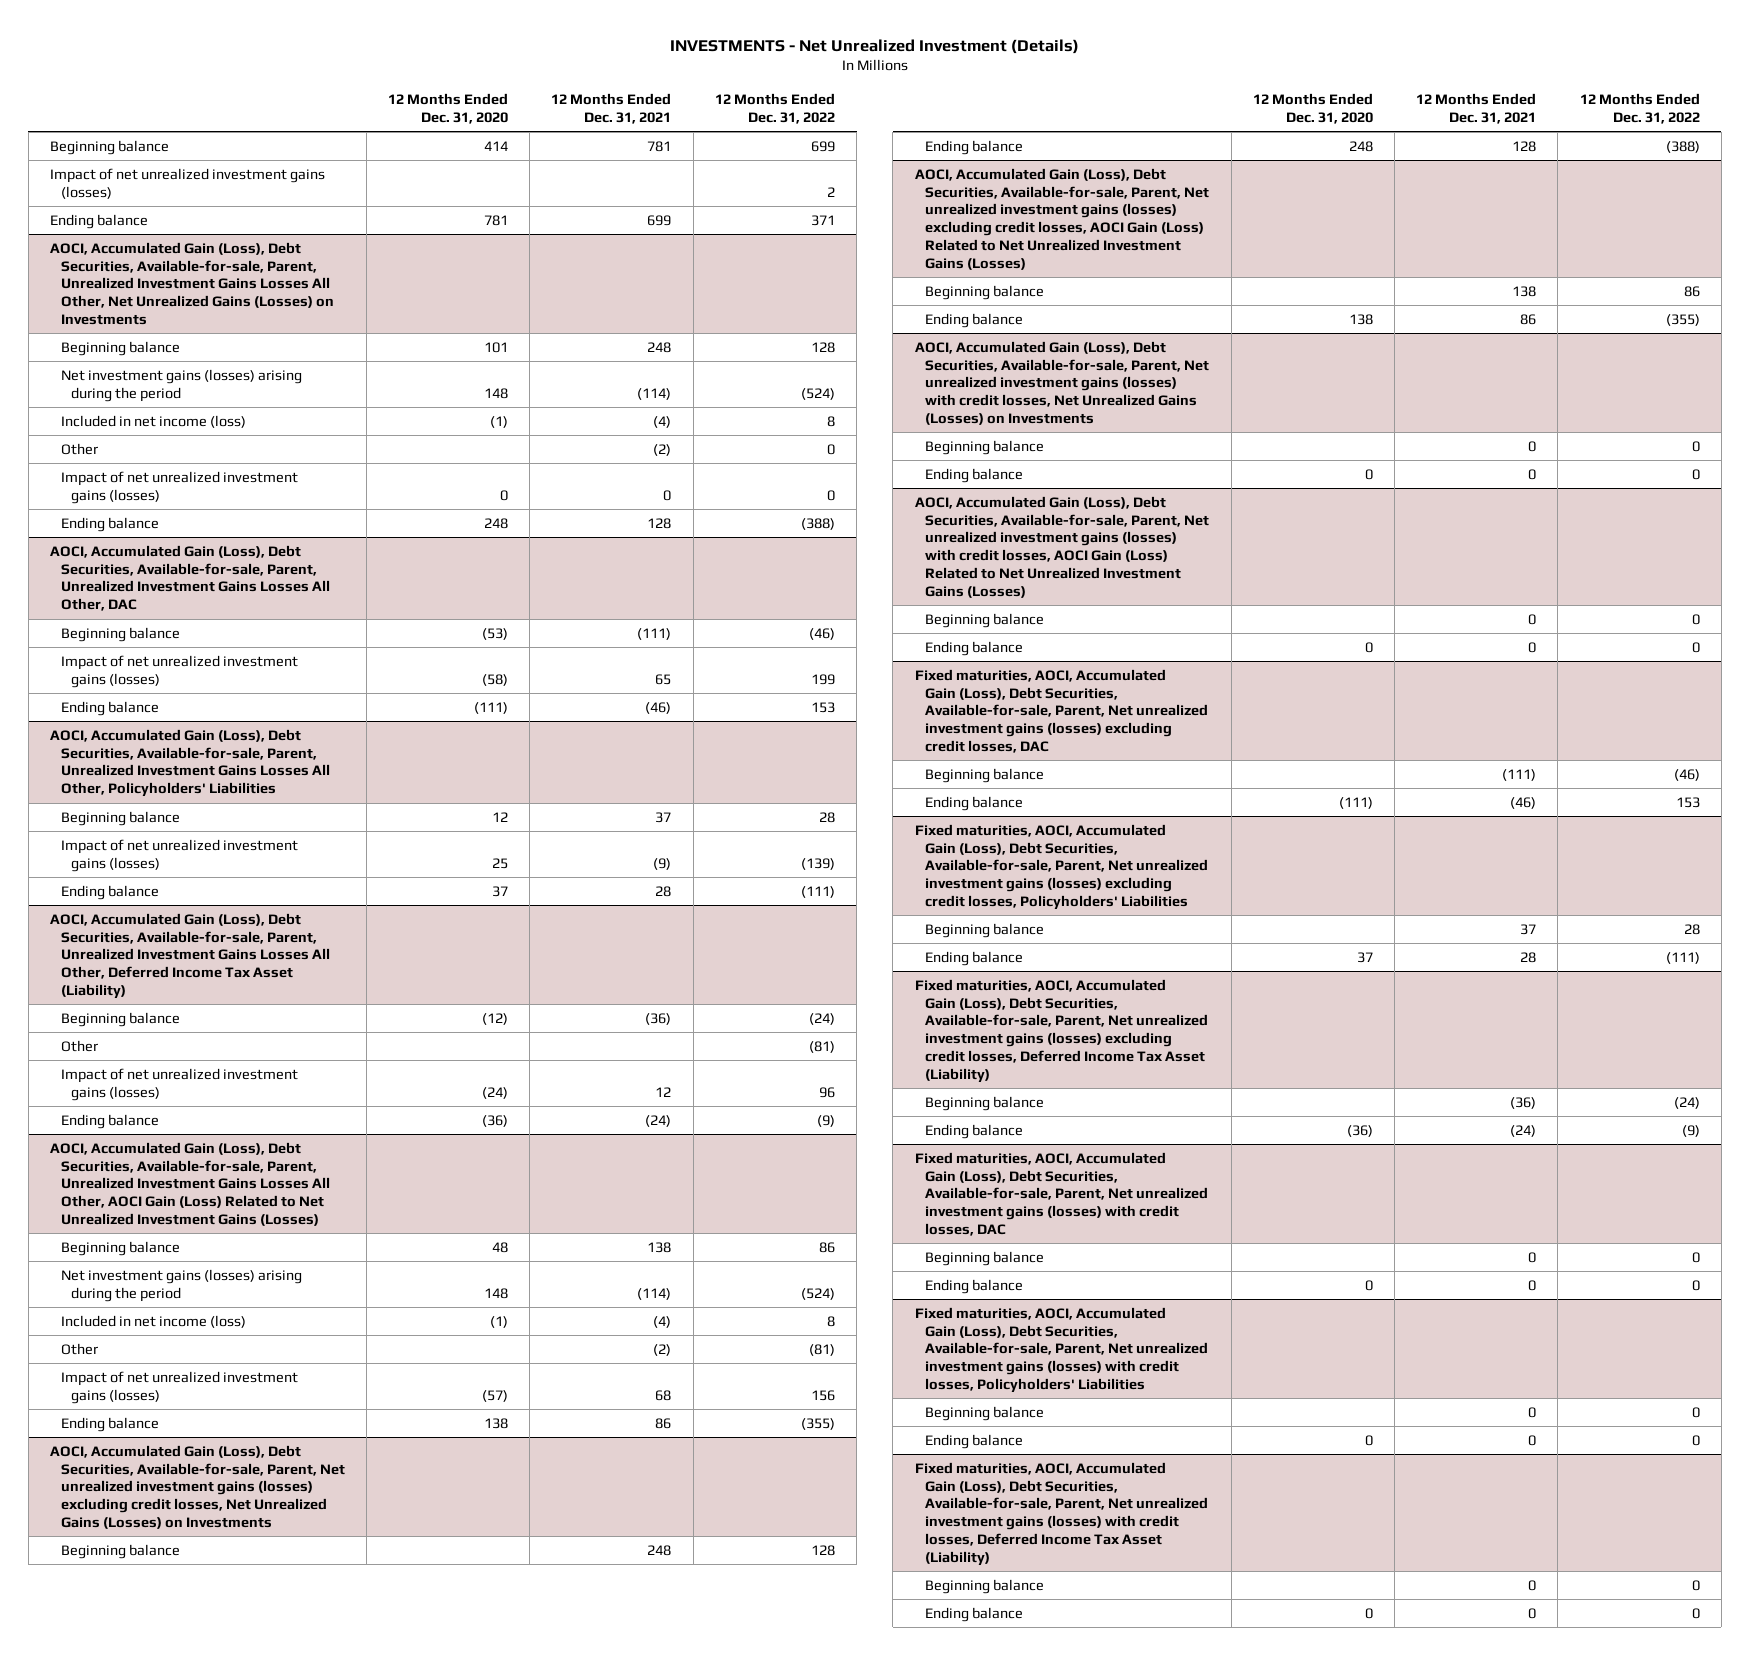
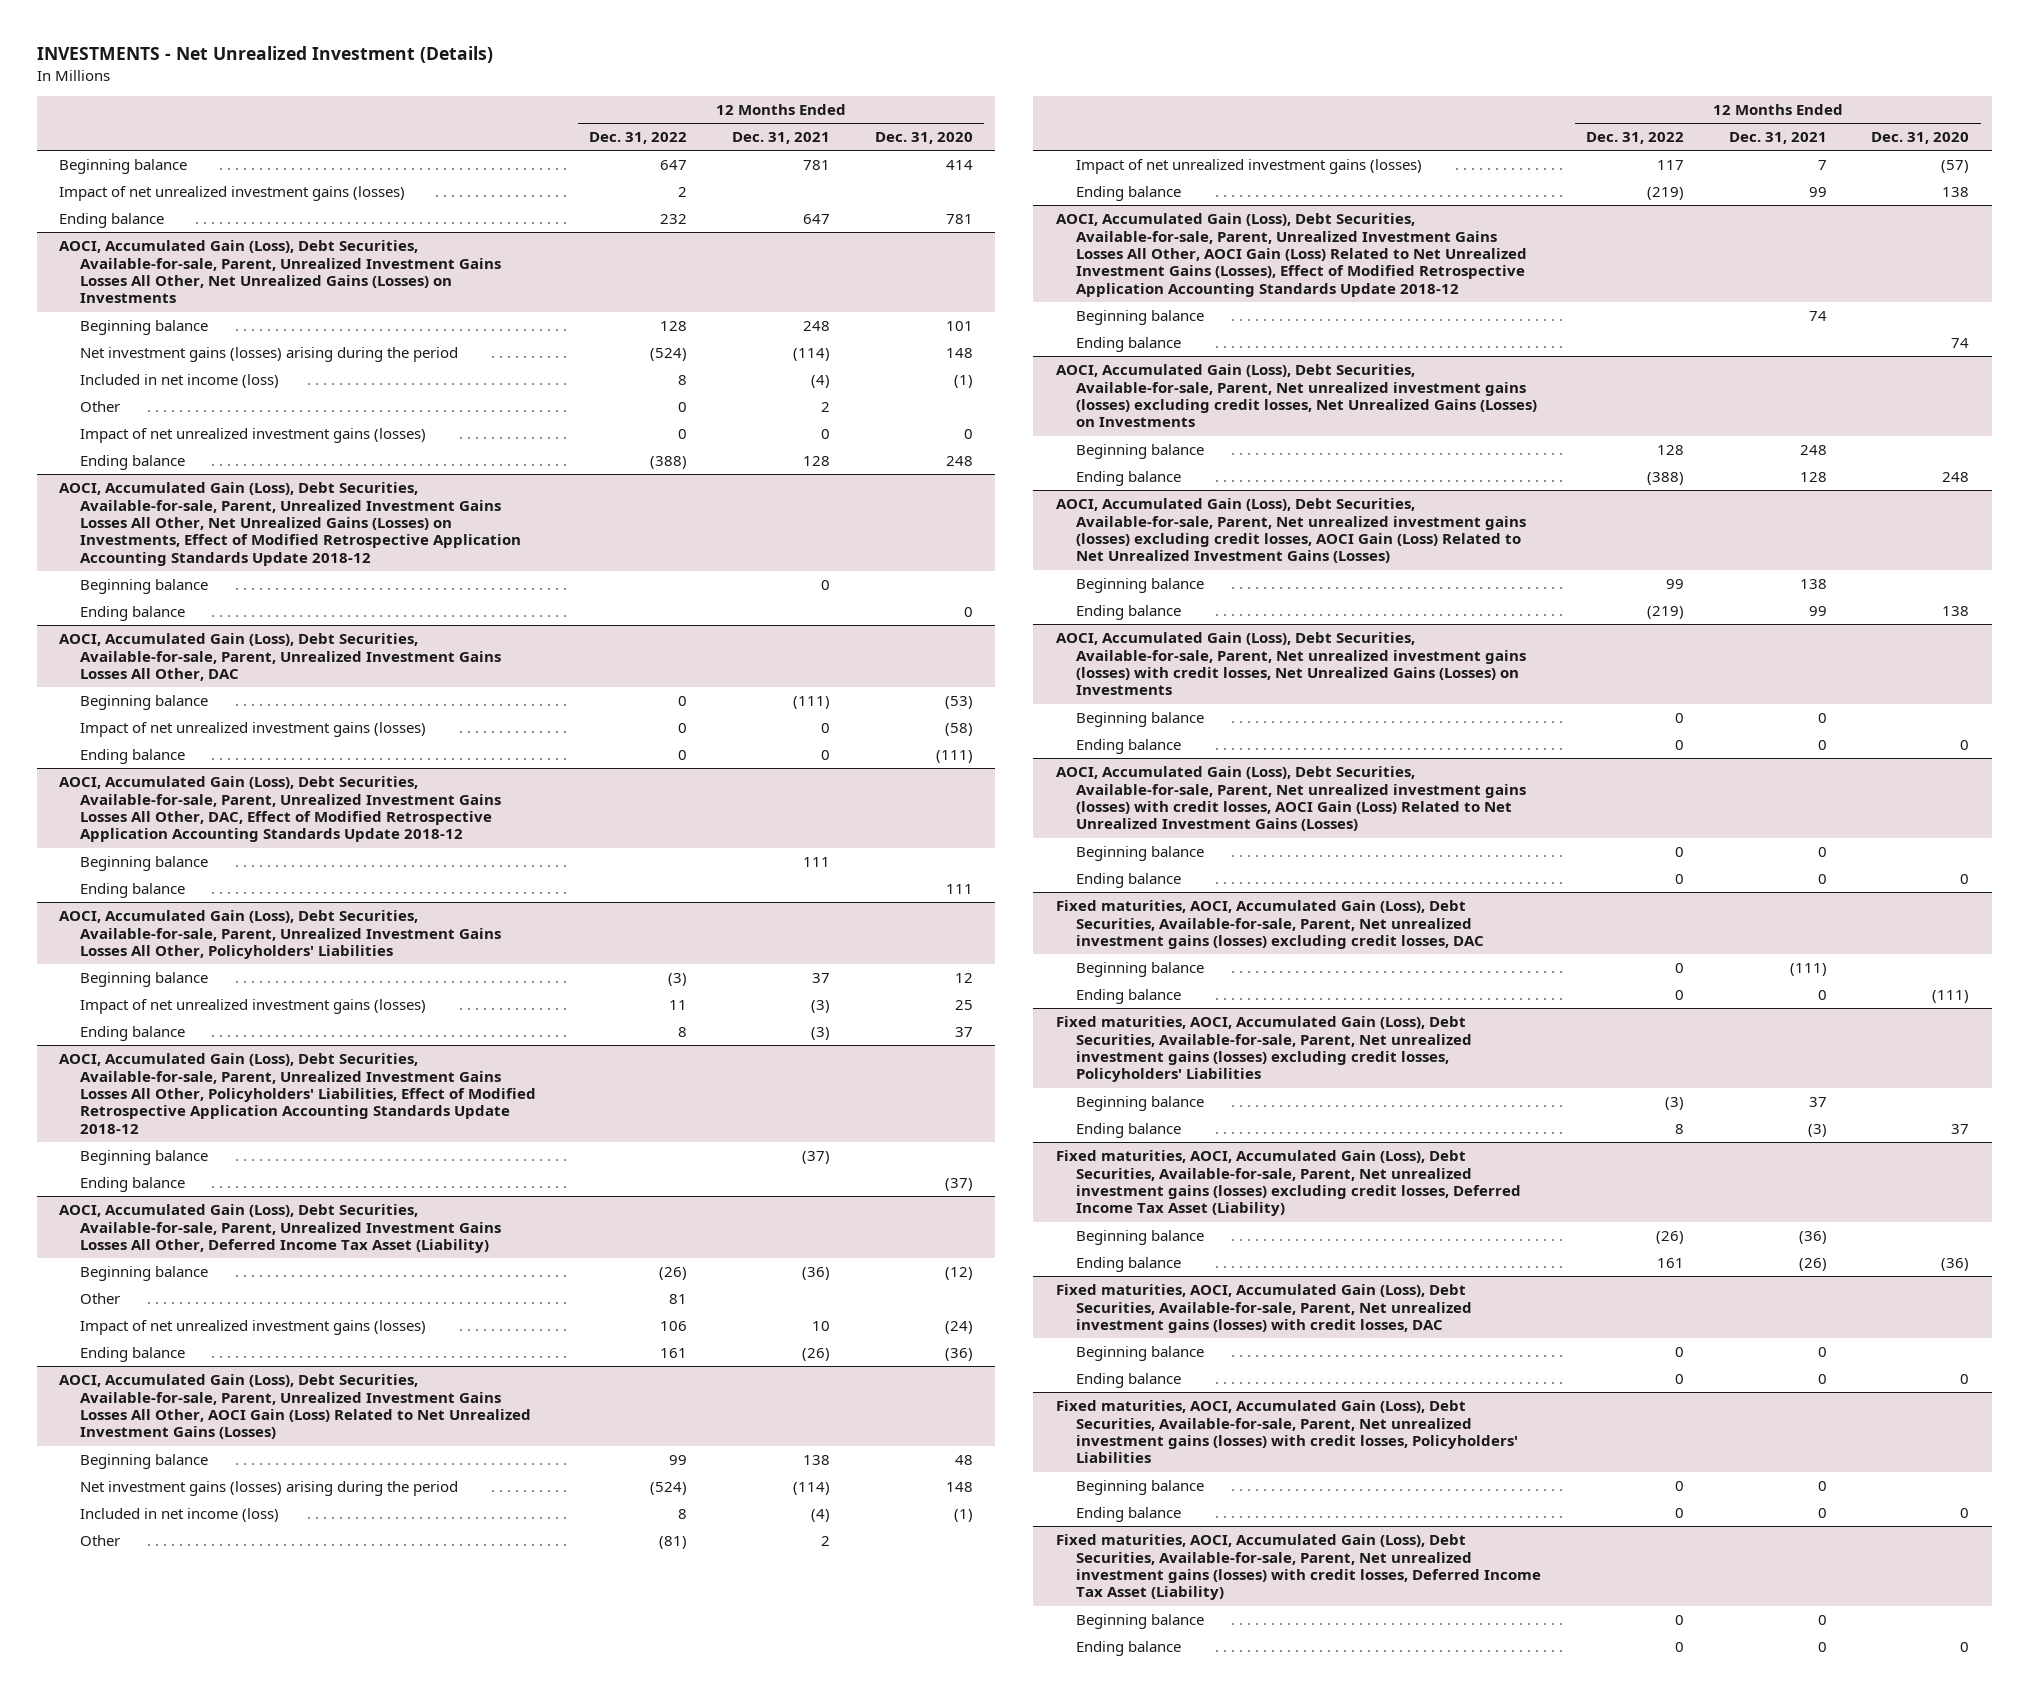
- | 12 Months Ended Dec. 31, 2020 | 12 Months Ended Dec. 31, 2021 | 12 Months Ended Dec. 31, 2022
+ | 12 Months Ended Dec. 31, 2022 | 12 Months Ended Dec. 31, 2021 | 12 Months Ended Dec. 31, 2020
- Beginning balance | 414 | 781 | 699
+ Beginning balance | 647 | 781 | 414
- Ending balance | 781 | 699 | 371
+ Ending balance | 232 | 647 | 781
@ AOCI, Accumulated Gain (Loss), Debt Securities, Available-for-sale, Parent, Unrealized Investment Gains Losses All Other, Net Unrealized Gains (Losses) on Investments
- Other | | (2) | 0
+ Other | 0 | 2 |
+ AOCI, Accumulated Gain (Loss), Debt Securities, Available-for-sale, Parent, Unrealized Investment Gains Losses All Other, Net Unrealized Gains (Losses) on Investments, Effect of Modified Retrospective Application Accounting Standards Update 2018-12
+ Beginning balance | | 0 |
+ Ending balance | | | 0
@ AOCI, Accumulated Gain (Loss), Debt Securities, Available-for-sale, Parent, Unrealized Investment Gains Losses All Other, DAC
- Beginning balance | (53) | (111) | (46)
- Impact of net unrealized investment gains (losses) | (58) | 65 | 199
- Ending balance | (111) | (46) | 153
+ Beginning balance | 0 | (111) | (53)
+ Impact of net unrealized investment gains (losses) | 0 | 0 | (58)
+ Ending balance | 0 | 0 | (111)
+ AOCI, Accumulated Gain (Loss), Debt Securities, Available-for-sale, Parent, Unrealized Investment Gains Losses All Other, DAC, Effect of Modified Retrospective Application Accounting Standards Update 2018-12
+ Beginning balance | | 111 |
+ Ending balance | | | 111
@ AOCI, Accumulated Gain (Loss), Debt Securities, Available-for-sale, Parent, Unrealized Investment Gains Losses All Other, Policyholders' Liabilities
- Beginning balance | 12 | 37 | 28
- Impact of net unrealized investment gains (losses) | 25 | (9) | (139)
- Ending balance | 37 | 28 | (111)
+ Beginning balance | (3) | 37 | 12
+ Impact of net unrealized investment gains (losses) | 11 | (3) | 25
+ Ending balance | 8 | (3) | 37
+ AOCI, Accumulated Gain (Loss), Debt Securities, Available-for-sale, Parent, Unrealized Investment Gains Losses All Other, Policyholders' Liabilities, Effect of Modified Retrospective Application Accounting Standards Update 2018-12
+ Beginning balance | | (37) |
+ Ending balance | | | (37)
@ AOCI, Accumulated Gain (Loss), Debt Securities, Available-for-sale, Parent, Unrealized Investment Gains Losses All Other, Deferred Income Tax Asset (Liability)
- Beginning balance | (12) | (36) | (24)
- Other | | | (81)
- Impact of net unrealized investment gains (losses) | (24) | 12 | 96
- Ending balance | (36) | (24) | (9)
+ Beginning balance | (26) | (36) | (12)
+ Other | 81 | |
+ Impact of net unrealized investment gains (losses) | 106 | 10 | (24)
+ Ending balance | 161 | (26) | (36)
@ AOCI, Accumulated Gain (Loss), Debt Securities, Available-for-sale, Parent, Unrealized Investment Gains Losses All Other, AOCI Gain (Loss) Related to Net Unrealized Investment Gains (Losses)
- Beginning balance | 48 | 138 | 86
+ Beginning balance | 99 | 138 | 48
- Other | | (2) | (81)
- Impact of net unrealized investment gains (losses) | (57) | 68 | 156
- Ending balance | 138 | 86 | (355)
+ Other | (81) | 2 |
+ Impact of net unrealized investment gains (losses) | 117 | 7 | (57)
+ Ending balance | (219) | 99 | 138
+ AOCI, Accumulated Gain (Loss), Debt Securities, Available-for-sale, Parent, Unrealized Investment Gains Losses All Other, AOCI Gain (Loss) Related to Net Unrealized Investment Gains (Losses), Effect of Modified Retrospective Application Accounting Standards Update 2018-12
+ Beginning balance | | 74 |
+ Ending balance | | | 74
@ AOCI, Accumulated Gain (Loss), Debt Securities, Available-for-sale, Parent, Net unrealized investment gains (losses) excluding credit losses, AOCI Gain (Loss) Related to Net Unrealized Investment Gains (Losses)
- Beginning balance | | 138 | 86
- Ending balance | 138 | 86 | (355)
+ Beginning balance | 99 | 138 |
+ Ending balance | (219) | 99 | 138
@ Fixed maturities, AOCI, Accumulated Gain (Loss), Debt Securities, Available-for-sale, Parent, Net unrealized investment gains (losses) excluding credit losses, DAC
- Beginning balance | | (111) | (46)
- Ending balance | (111) | (46) | 153
+ Beginning balance | 0 | (111) |
+ Ending balance | 0 | 0 | (111)
@ Fixed maturities, AOCI, Accumulated Gain (Loss), Debt Securities, Available-for-sale, Parent, Net unrealized investment gains (losses) excluding credit losses, Policyholders' Liabilities
- Beginning balance | | 37 | 28
- Ending balance | 37 | 28 | (111)
+ Beginning balance | (3) | 37 |
+ Ending balance | 8 | (3) | 37
@ Fixed maturities, AOCI, Accumulated Gain (Loss), Debt Securities, Available-for-sale, Parent, Net unrealized investment gains (losses) excluding credit losses, Deferred Income Tax Asset (Liability)
- Beginning balance | | (36) | (24)
- Ending balance | (36) | (24) | (9)
+ Beginning balance | (26) | (36) |
+ Ending balance | 161 | (26) | (36)

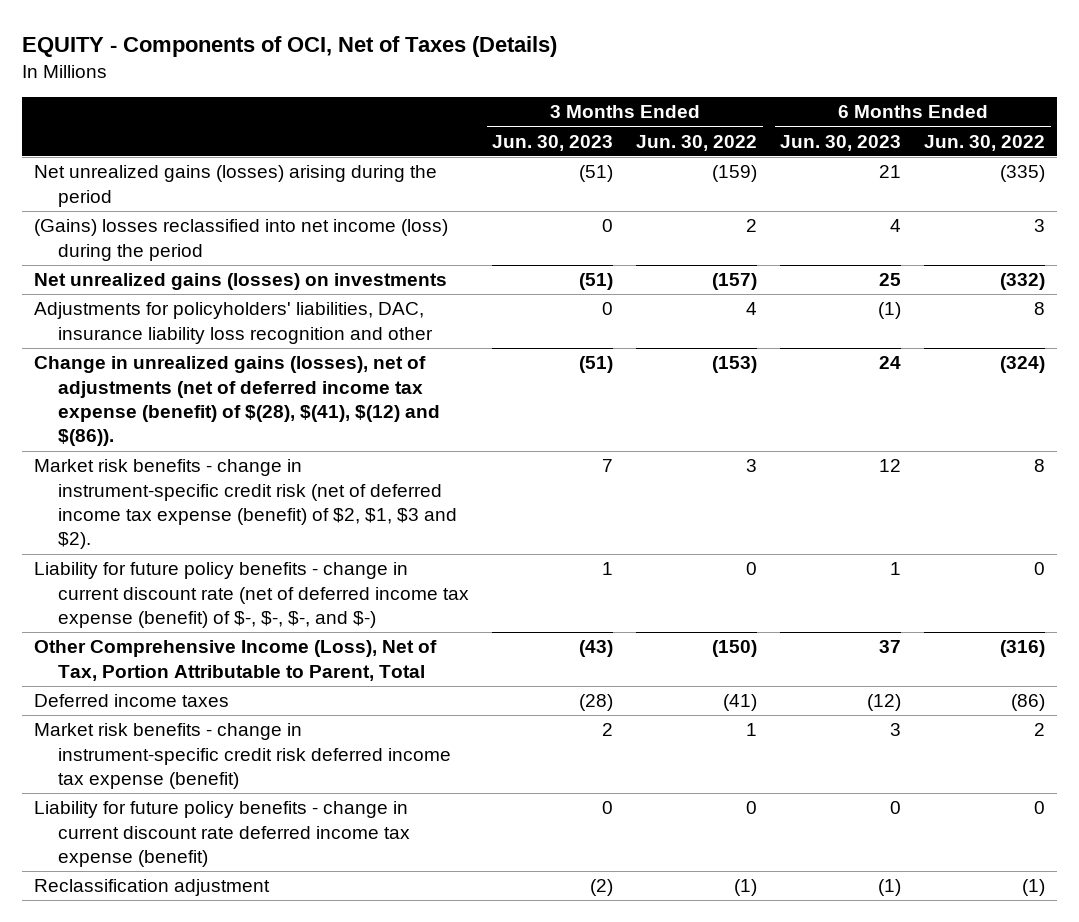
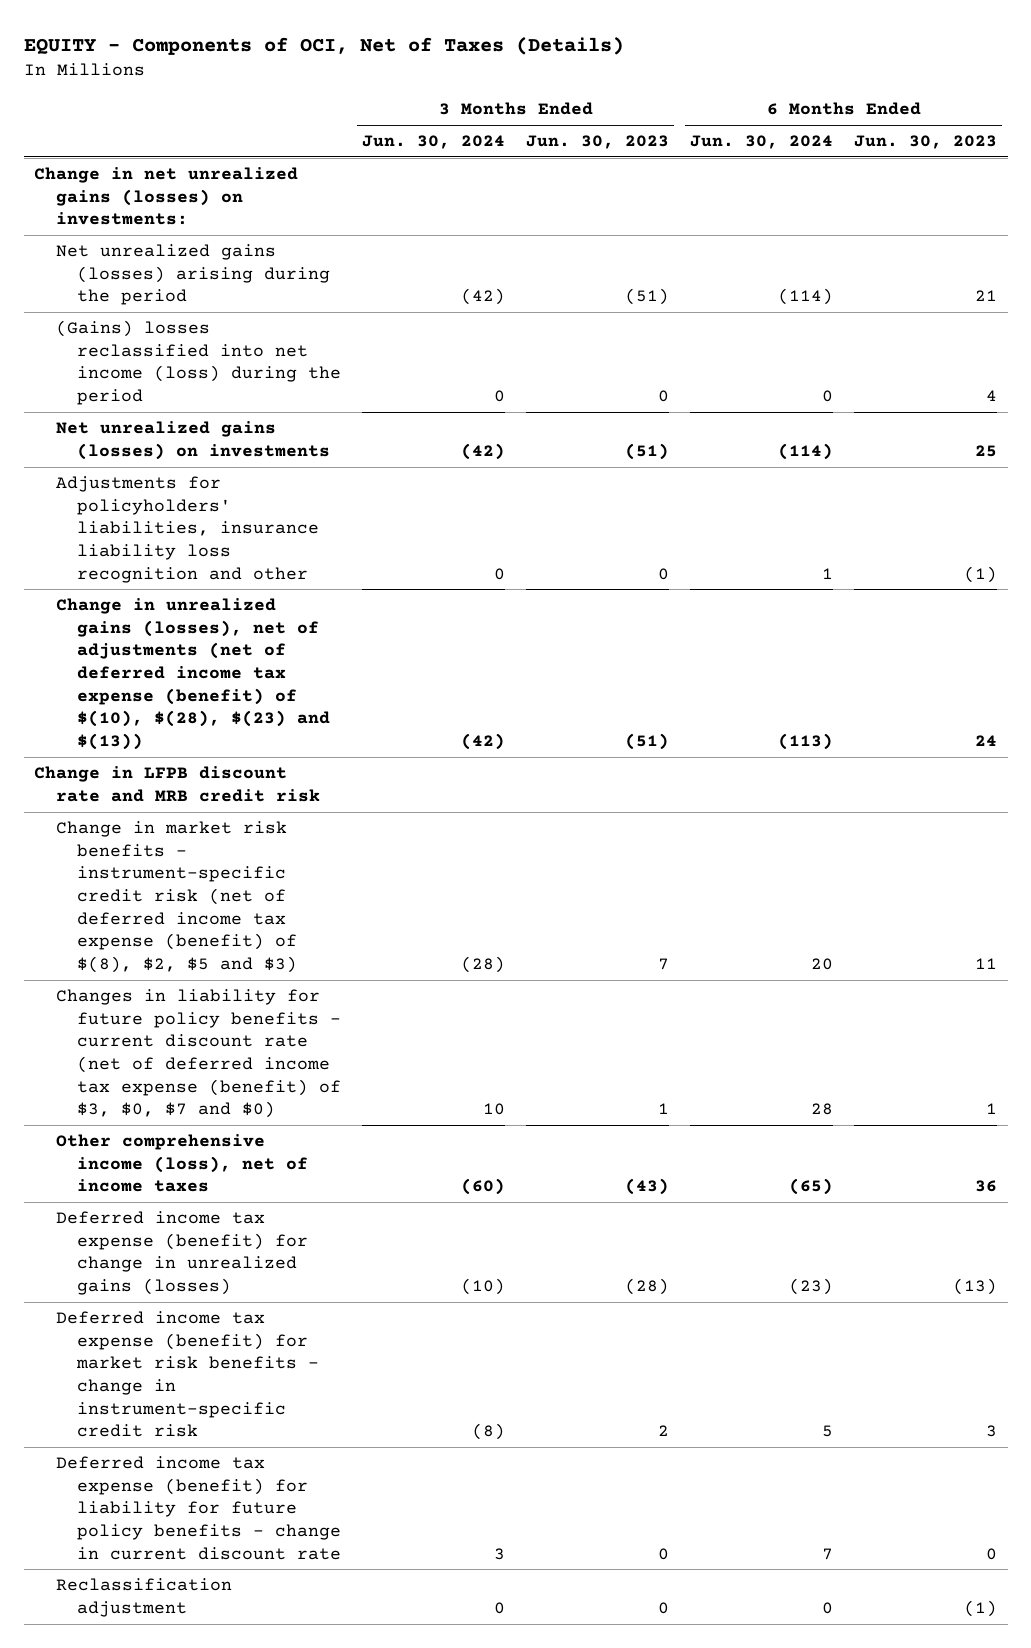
- | 3 Months Ended Jun. 30, 2023 | 3 Months Ended Jun. 30, 2022 | 6 Months Ended Jun. 30, 2023 | 6 Months Ended Jun. 30, 2022
+ | 3 Months Ended Jun. 30, 2024 | 3 Months Ended Jun. 30, 2023 | 6 Months Ended Jun. 30, 2024 | 6 Months Ended Jun. 30, 2023
+ Change in net unrealized gains (losses) on investments:
- Adjustments for policyholders' liabilities, DAC, insurance liability loss recognition and other | 0 | 4 | (1) | 8
- Change in unrealized gains (losses), net of adjustments (net of deferred income tax expense (benefit) of $(28), $(41), $(12) and $(86)). | (51) | (153) | 24 | (324)
- Market risk benefits - change in instrument-specific credit risk (net of deferred income tax expense (benefit) of $2, $1, $3 and $2). | 7 | 3 | 12 | 8
- Liability for future policy benefits - change in current discount rate (net of deferred income tax expense (benefit) of $-, $-, $-, and $-) | 1 | 0 | 1 | 0
- Other Comprehensive Income (Loss), Net of Tax, Portion Attributable to Parent, Total | (43) | (150) | 37 | (316)
- Deferred income taxes | (28) | (41) | (12) | (86)
- Market risk benefits - change in instrument-specific credit risk deferred income tax expense (benefit) | 2 | 1 | 3 | 2
- Liability for future policy benefits - change in current discount rate deferred income tax expense (benefit) | 0 | 0 | 0 | 0
- Reclassification adjustment | (2) | (1) | (1) | (1)
+ Adjustments for policyholders' liabilities, insurance liability loss recognition and other | 0 | 0 | 1 | (1)
+ Change in unrealized gains (losses), net of adjustments (net of deferred income tax expense (benefit) of $(10), $(28), $(23) and $(13)) | (42) | (51) | (113) | 24
+ Change in LFPB discount rate and MRB credit risk
+ Change in market risk benefits - instrument-specific credit risk (net of deferred income tax expense (benefit) of $(8), $2, $5 and $3) | (28) | 7 | 20 | 11
+ Changes in liability for future policy benefits - current discount rate (net of deferred income tax expense (benefit) of $3, $0, $7 and $0) | 10 | 1 | 28 | 1
+ Other comprehensive income (loss), net of income taxes | (60) | (43) | (65) | 36
+ Deferred income tax expense (benefit) for change in unrealized gains (losses) | (10) | (28) | (23) | (13)
+ Deferred income tax expense (benefit) for market risk benefits - change in instrument-specific credit risk | (8) | 2 | 5 | 3
+ Deferred income tax expense (benefit) for liability for future policy benefits - change in current discount rate | 3 | 0 | 7 | 0
+ Reclassification adjustment | 0 | 0 | 0 | (1)

